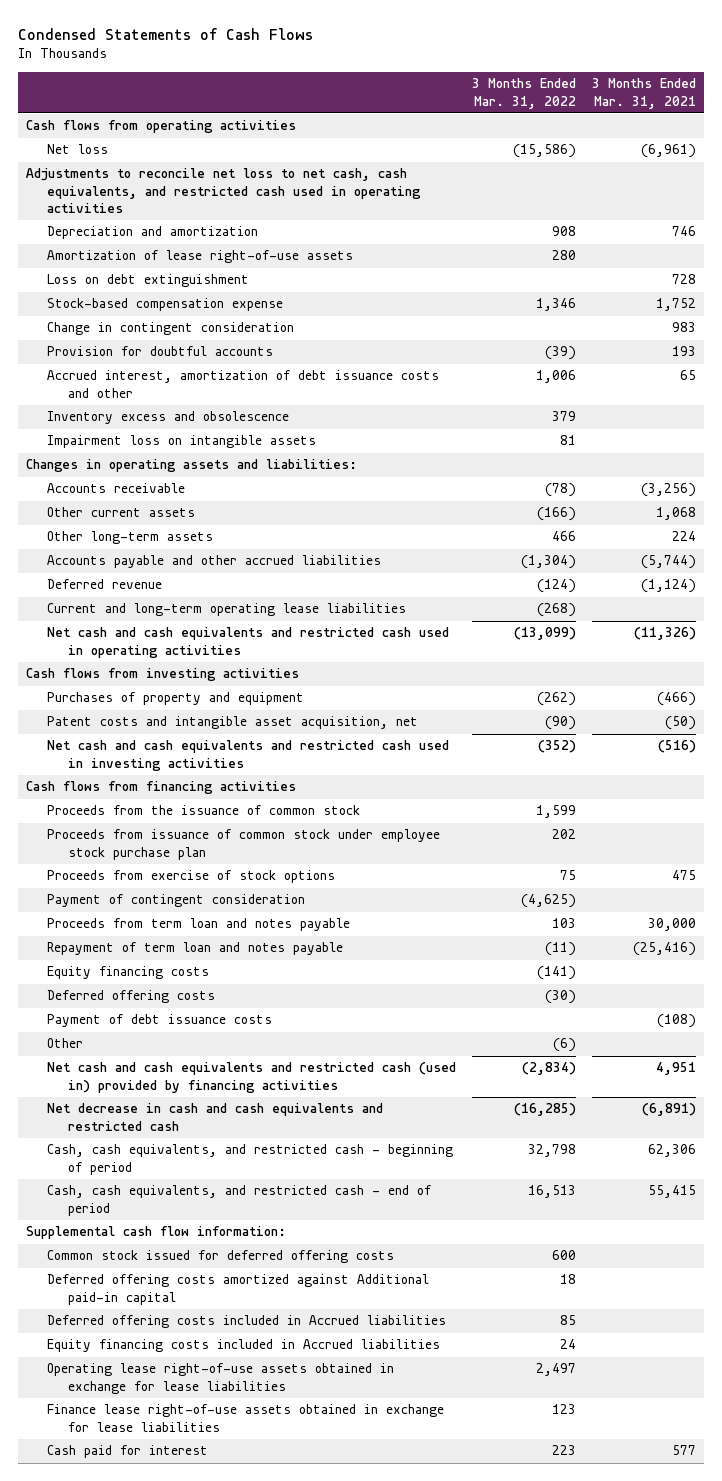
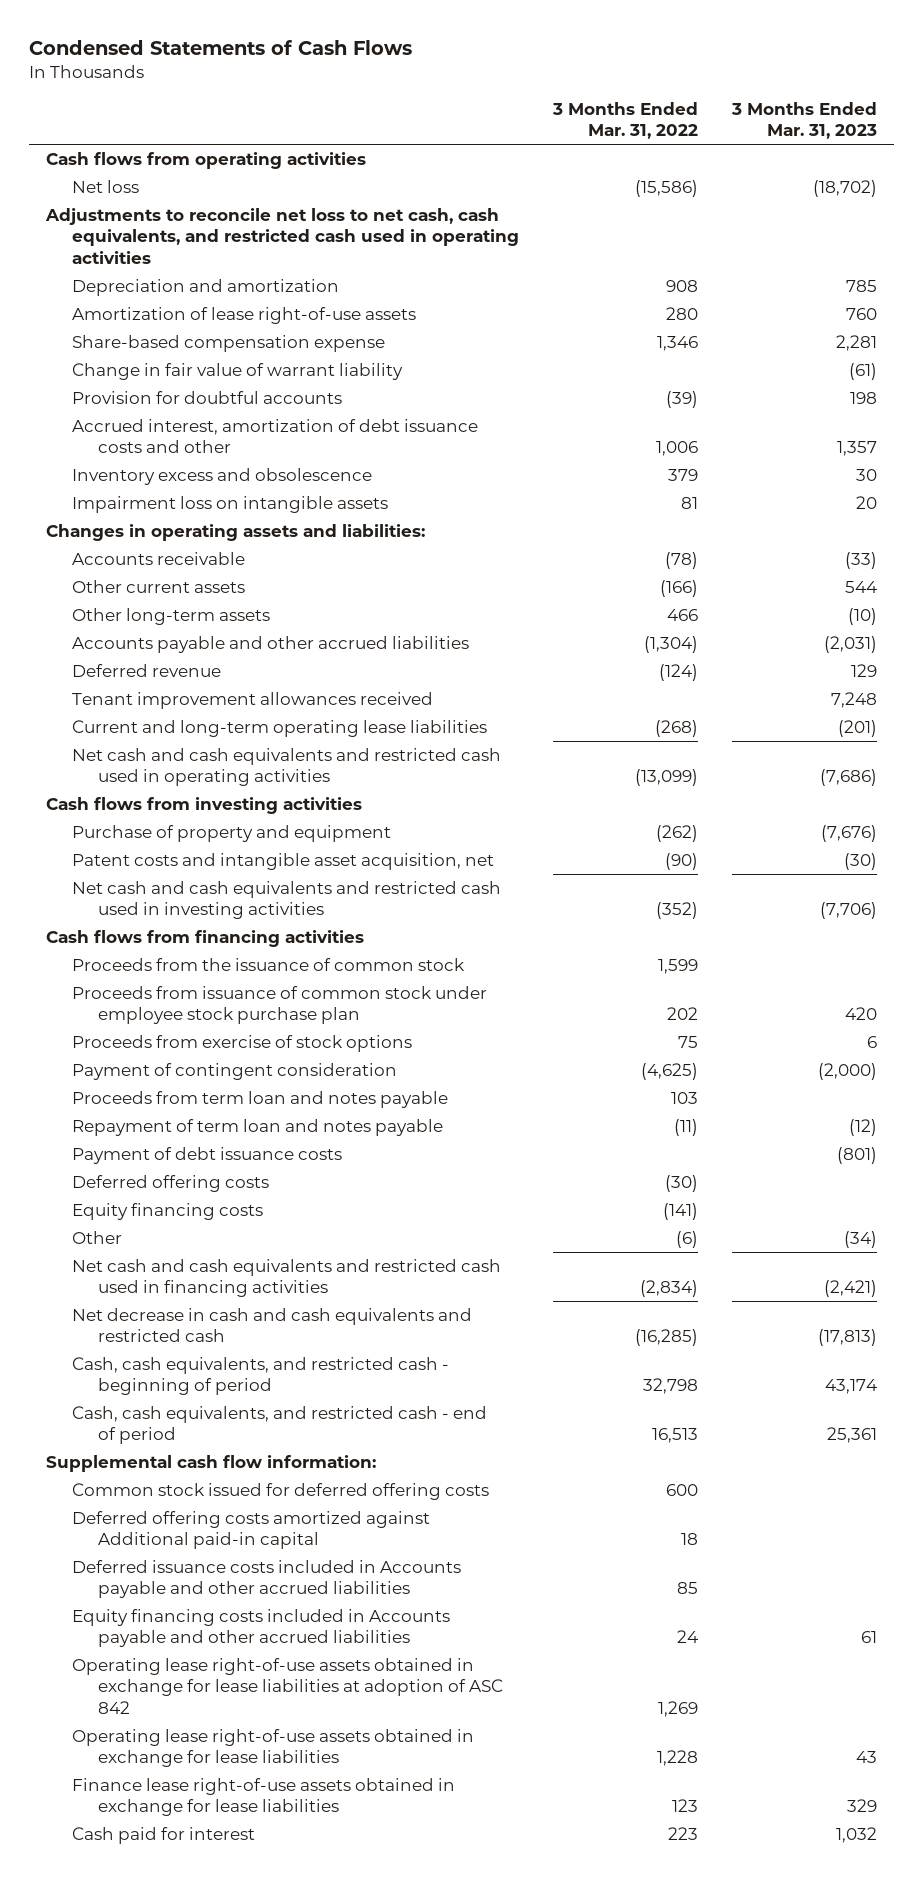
- | 3 Months Ended Mar. 31, 2022 | 3 Months Ended Mar. 31, 2021
+ | 3 Months Ended Mar. 31, 2022 | 3 Months Ended Mar. 31, 2023
- Loss on debt extinguishment | | 728
- Stock-based compensation expense | 1,346 | 1,752
- Change in contingent consideration | | 983
+ Share-based compensation expense | 1,346 | 2,281
+ Change in fair value of warrant liability | | (61)
+ Tenant improvement allowances received | | 7,248
- Purchases of property and equipment | (262) | (466)
+ Purchase of property and equipment | (262) | (7,676)
moved down: Deferred offering costs | (30) |
moved down: Equity financing costs | (141) |
- Net cash and cash equivalents and restricted cash (used in) provided by financing activities | (2,834) | 4,951
+ Net cash and cash equivalents and restricted cash used in financing activities | (2,834) | (2,421)
- Deferred offering costs included in Accrued liabilities | 85 |
- Equity financing costs included in Accrued liabilities | 24 |
- Operating lease right-of-use assets obtained in exchange for lease liabilities | 2,497 |
+ Deferred issuance costs included in Accounts payable and other accrued liabilities | 85 |
+ Equity financing costs included in Accounts payable and other accrued liabilities | 24 | 61
+ Operating lease right-of-use assets obtained in exchange for lease liabilities at adoption of ASC 842 | 1,269 |
+ Operating lease right-of-use assets obtained in exchange for lease liabilities | 1,228 | 43

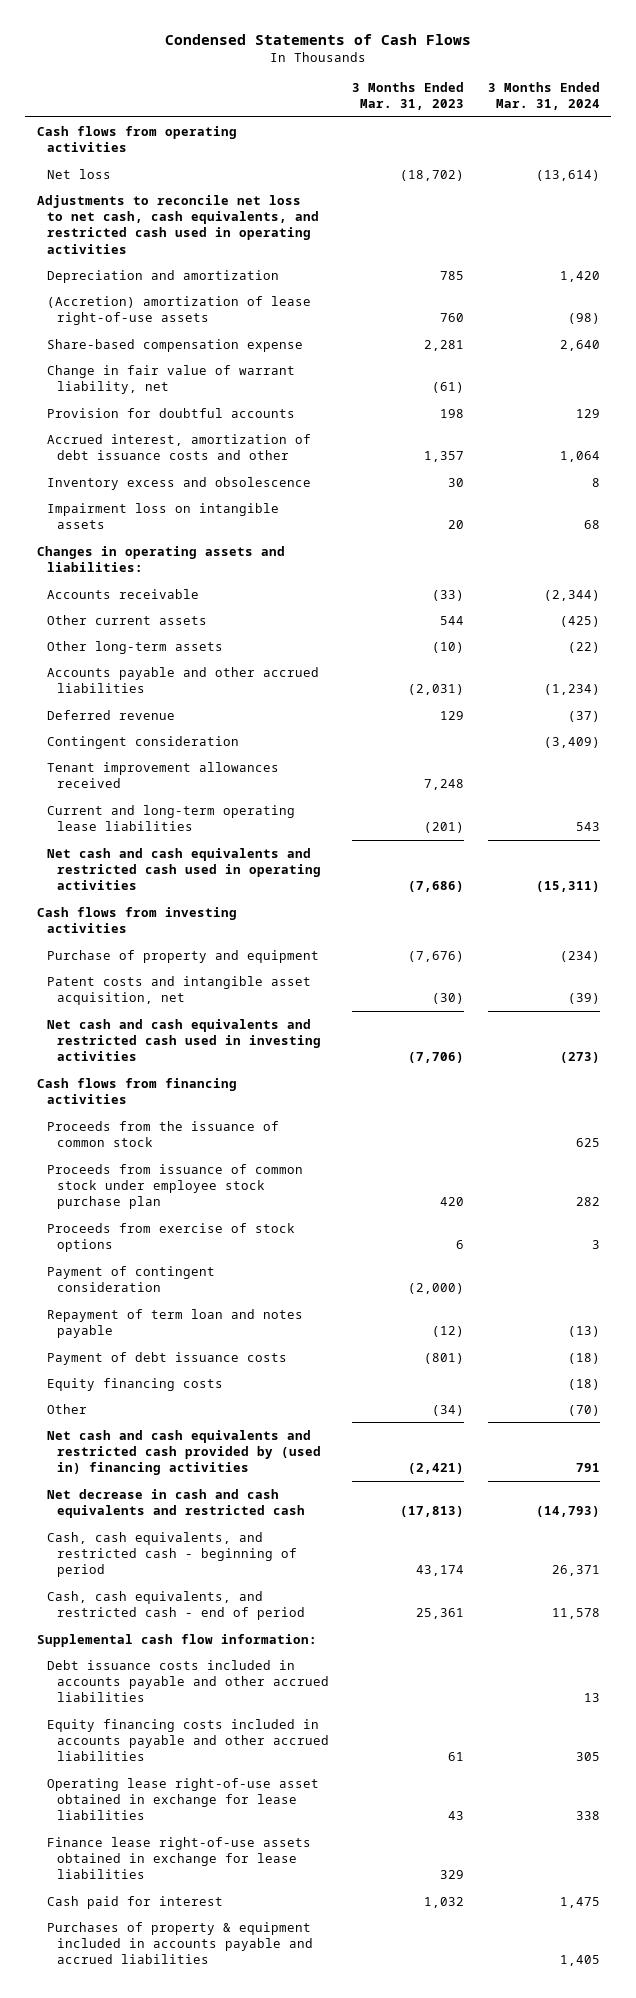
- | 3 Months Ended Mar. 31, 2022 | 3 Months Ended Mar. 31, 2023
+ | 3 Months Ended Mar. 31, 2023 | 3 Months Ended Mar. 31, 2024
- Amortization of lease right-of-use assets | 280 | 760
+ (Accretion) amortization of lease right-of-use assets | 760 | (98)
- Change in fair value of warrant liability | | (61)
+ Change in fair value of warrant liability, net | (61) |
+ Contingent consideration | | (3,409)
- Proceeds from term loan and notes payable | 103 |
- Deferred offering costs | (30) |
- Net cash and cash equivalents and restricted cash used in financing activities | (2,834) | (2,421)
+ Net cash and cash equivalents and restricted cash provided by (used in) financing activities | (2,421) | 791
- Common stock issued for deferred offering costs | 600 |
- Deferred offering costs amortized against Additional paid-in capital | 18 |
- Deferred issuance costs included in Accounts payable and other accrued liabilities | 85 |
- Equity financing costs included in Accounts payable and other accrued liabilities | 24 | 61
- Operating lease right-of-use assets obtained in exchange for lease liabilities at adoption of ASC 842 | 1,269 |
- Operating lease right-of-use assets obtained in exchange for lease liabilities | 1,228 | 43
+ Debt issuance costs included in accounts payable and other accrued liabilities | | 13
+ Equity financing costs included in accounts payable and other accrued liabilities | 61 | 305
+ Operating lease right-of-use asset obtained in exchange for lease liabilities | 43 | 338
+ Purchases of property & equipment included in accounts payable and accrued liabilities | | 1,405

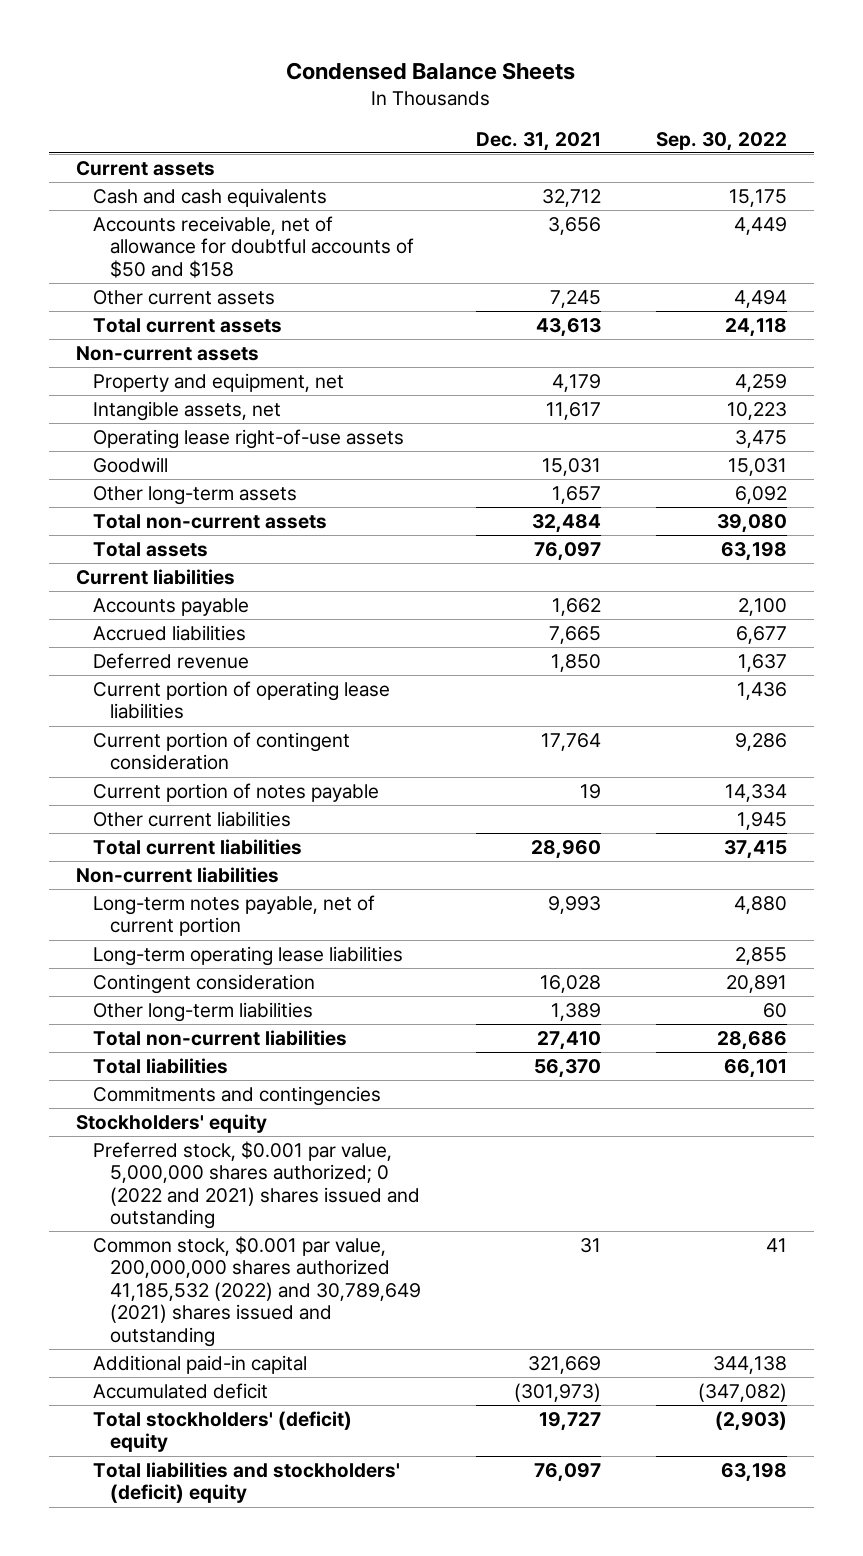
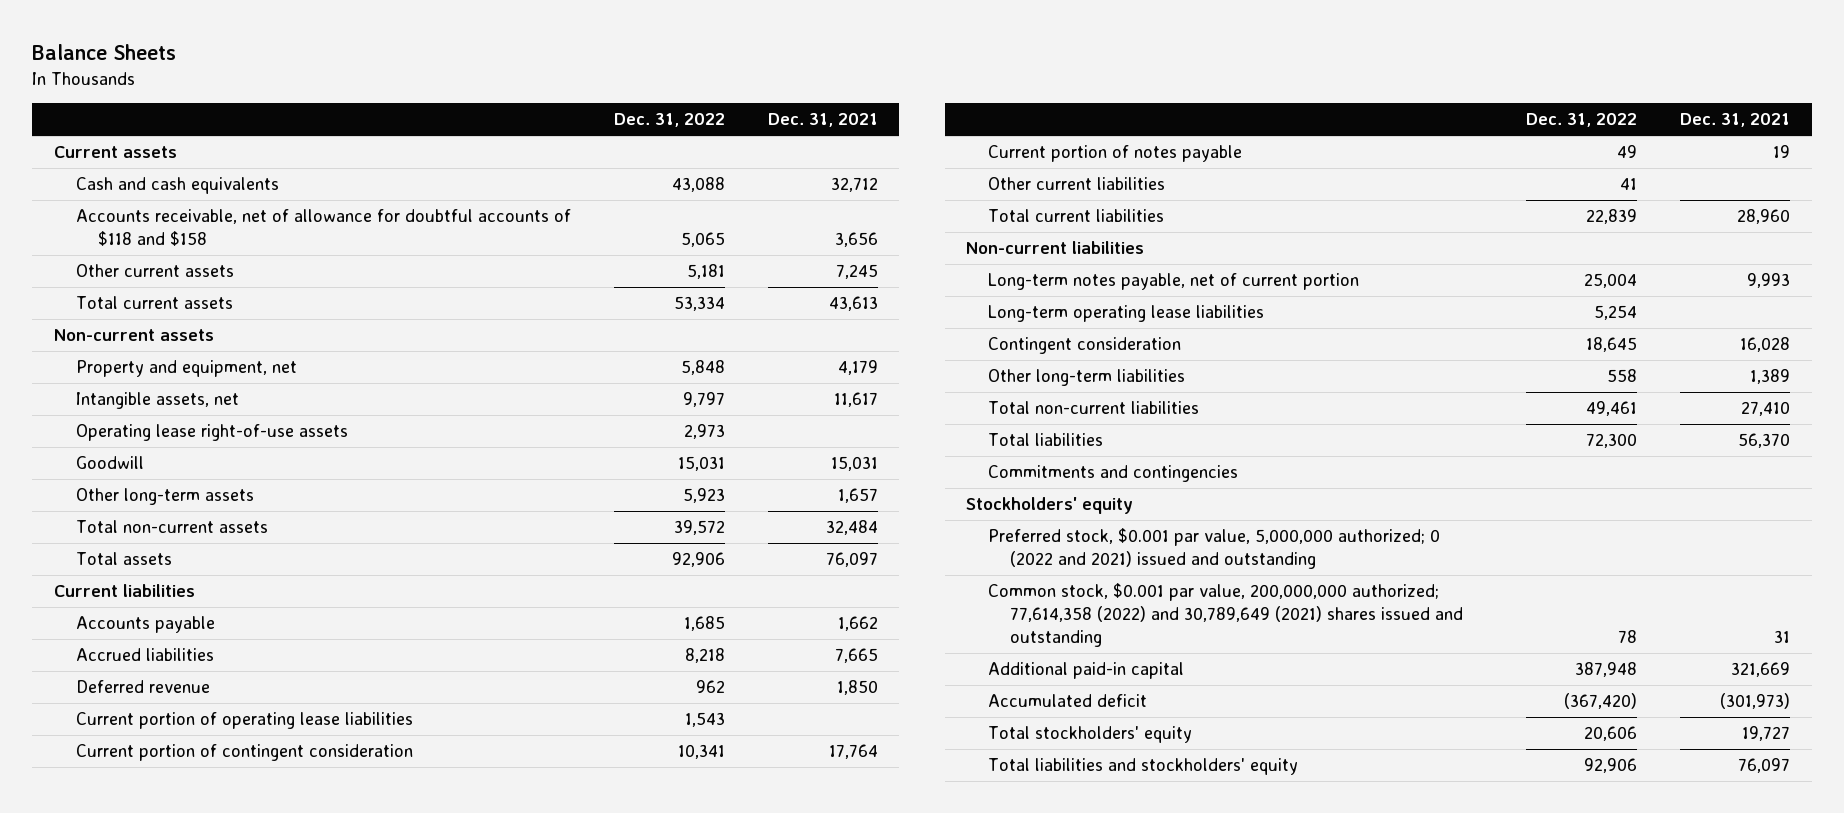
- Condensed Balance Sheets
+ Balance Sheets
- | Dec. 31, 2021 | Sep. 30, 2022
+ | Dec. 31, 2022 | Dec. 31, 2021
- Accounts receivable, net of allowance for doubtful accounts of $50 and $158 | 3,656 | 4,449
+ Accounts receivable, net of allowance for doubtful accounts of $118 and $158 | 5,065 | 3,656
- Preferred stock, $0.001 par value, 5,000,000 shares authorized; 0 (2022 and 2021) shares issued and outstanding
- Common stock, $0.001 par value, 200,000,000 shares authorized 41,185,532 (2022) and 30,789,649 (2021) shares issued and outstanding | 31 | 41
+ Preferred stock, $0.001 par value, 5,000,000 authorized; 0 (2022 and 2021) issued and outstanding
+ Common stock, $0.001 par value, 200,000,000 authorized; 77,614,358 (2022) and 30,789,649 (2021) shares issued and outstanding | 78 | 31
- Total stockholders' (deficit) equity | 19,727 | (2,903)
- Total liabilities and stockholders' (deficit) equity | 76,097 | 63,198
+ Total stockholders' equity | 20,606 | 19,727
+ Total liabilities and stockholders' equity | 92,906 | 76,097

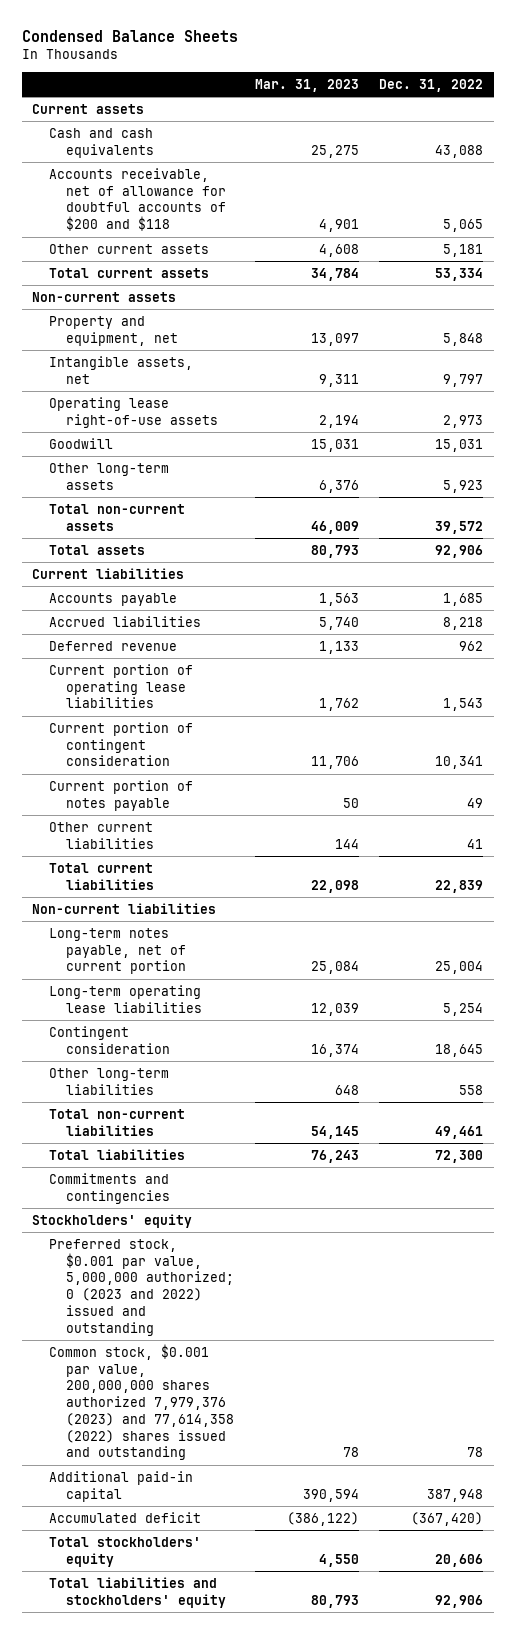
- Balance Sheets
+ Condensed Balance Sheets
- | Dec. 31, 2022 | Dec. 31, 2021
+ | Mar. 31, 2023 | Dec. 31, 2022
- Accounts receivable, net of allowance for doubtful accounts of $118 and $158 | 5,065 | 3,656
+ Accounts receivable, net of allowance for doubtful accounts of $200 and $118 | 4,901 | 5,065
- Preferred stock, $0.001 par value, 5,000,000 authorized; 0 (2022 and 2021) issued and outstanding
- Common stock, $0.001 par value, 200,000,000 authorized; 77,614,358 (2022) and 30,789,649 (2021) shares issued and outstanding | 78 | 31
+ Preferred stock, $0.001 par value, 5,000,000 authorized; 0 (2023 and 2022) issued and outstanding
+ Common stock, $0.001 par value, 200,000,000 shares authorized 7,979,376 (2023) and 77,614,358 (2022) shares issued and outstanding | 78 | 78

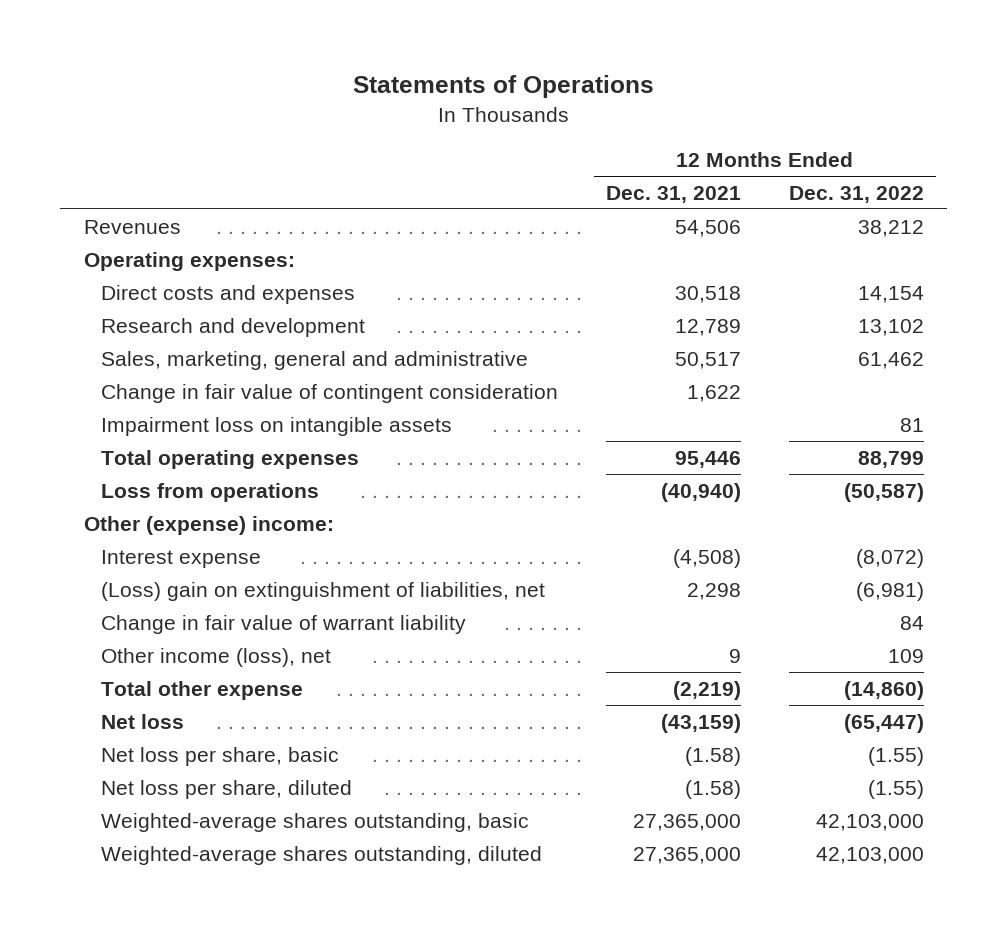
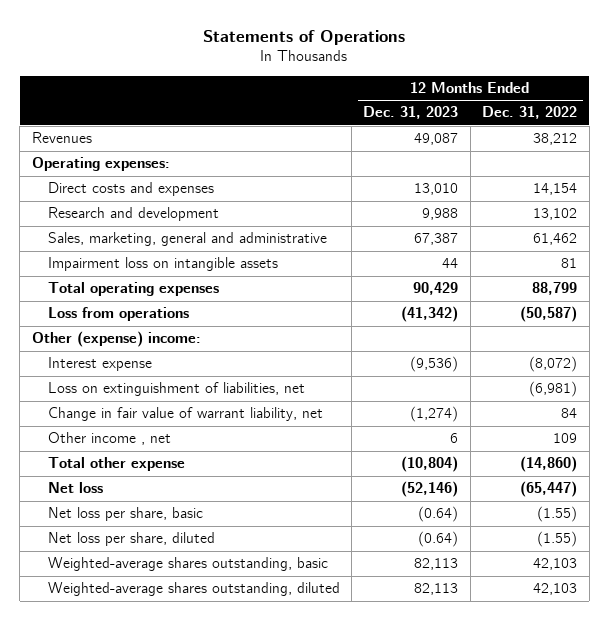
- | 12 Months Ended Dec. 31, 2021 | 12 Months Ended Dec. 31, 2022
+ | 12 Months Ended Dec. 31, 2023 | 12 Months Ended Dec. 31, 2022
- Change in fair value of contingent consideration | 1,622 |
- (Loss) gain on extinguishment of liabilities, net | 2,298 | (6,981)
- Change in fair value of warrant liability | | 84
- Other income (loss), net | 9 | 109
+ Loss on extinguishment of liabilities, net | | (6,981)
+ Change in fair value of warrant liability, net | (1,274) | 84
+ Other income , net | 6 | 109
- Weighted-average shares outstanding, basic | 27,365,000 | 42,103,000
- Weighted-average shares outstanding, diluted | 27,365,000 | 42,103,000
+ Weighted-average shares outstanding, basic | 82,113 | 42,103
+ Weighted-average shares outstanding, diluted | 82,113 | 42,103

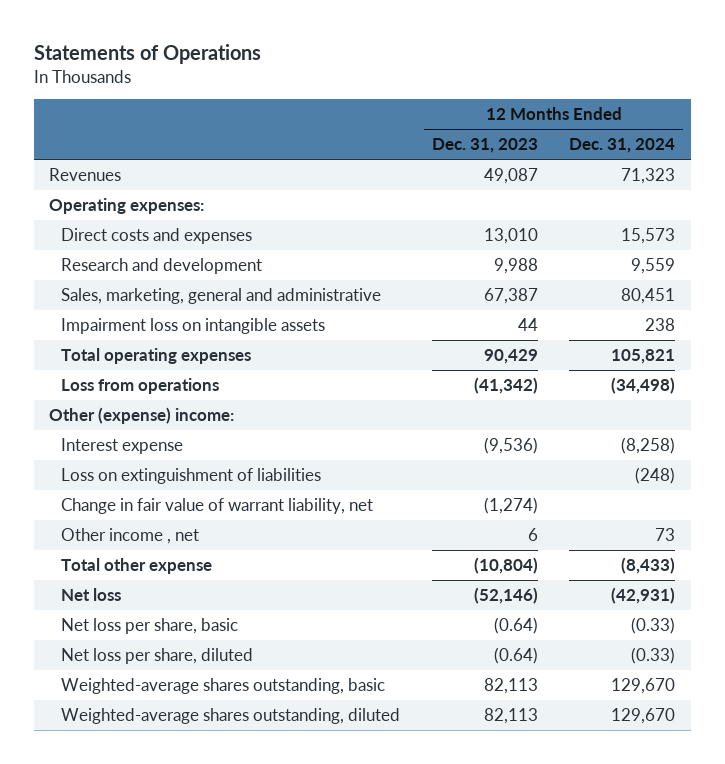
- | 12 Months Ended Dec. 31, 2023 | 12 Months Ended Dec. 31, 2022
+ | 12 Months Ended Dec. 31, 2023 | 12 Months Ended Dec. 31, 2024
- Loss on extinguishment of liabilities, net | | (6,981)
+ Loss on extinguishment of liabilities | | (248)

